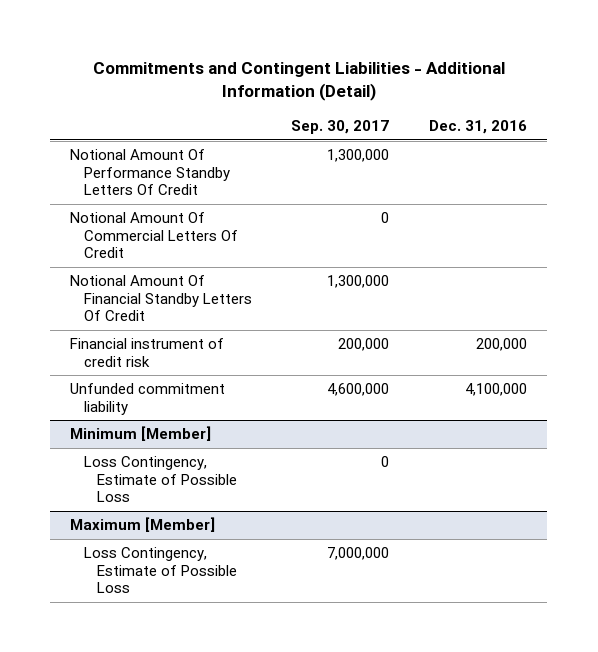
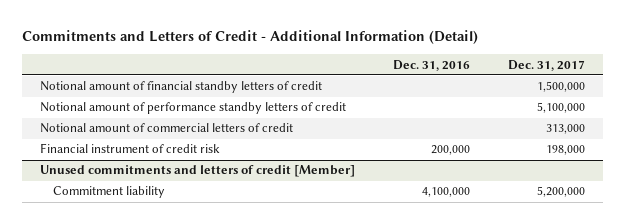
- Commitments and Contingent Liabilities - Additional Information (Detail)
+ Commitments and Letters of Credit - Additional Information (Detail)
- | Sep. 30, 2017 | Dec. 31, 2016
+ | Dec. 31, 2016 | Dec. 31, 2017
- Notional Amount Of Performance Standby Letters Of Credit | 1,300,000 |
- Notional Amount Of Commercial Letters Of Credit | 0 |
- Notional Amount Of Financial Standby Letters Of Credit | 1,300,000 |
+ Notional amount of financial standby letters of credit | | 1,500,000
+ Notional amount of performance standby letters of credit | | 5,100,000
+ Notional amount of commercial letters of credit | | 313,000
- Unfunded commitment liability | 4,600,000 | 4,100,000
- Minimum [Member]
- Loss Contingency, Estimate of Possible Loss | 0 |
- Maximum [Member]
- Loss Contingency, Estimate of Possible Loss | 7,000,000 |
+ Unused commitments and letters of credit [Member]
+ Commitment liability | 4,100,000 | 5,200,000

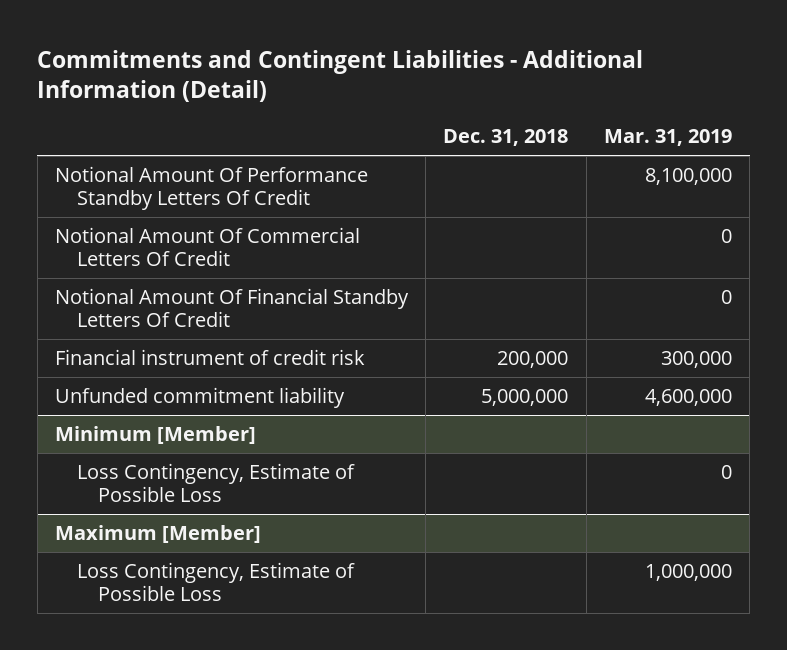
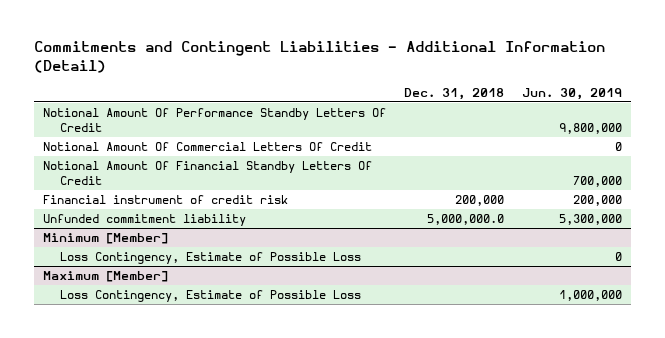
- | Dec. 31, 2018 | Mar. 31, 2019
+ | Dec. 31, 2018 | Jun. 30, 2019
- Unfunded commitment liability | 5,000,000 | 4,600,000
+ Unfunded commitment liability | 5,000,000.0 | 5,300,000

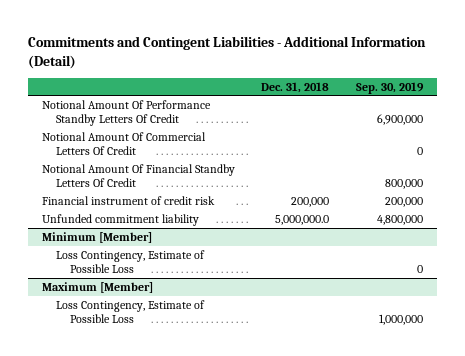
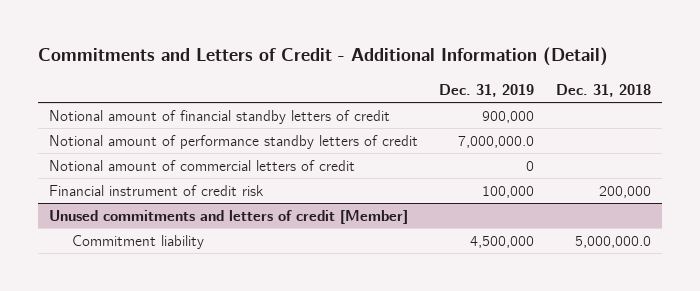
- Commitments and Contingent Liabilities - Additional Information (Detail)
+ Commitments and Letters of Credit - Additional Information (Detail)
- | Dec. 31, 2018 | Sep. 30, 2019
+ | Dec. 31, 2019 | Dec. 31, 2018
- Notional Amount Of Performance Standby Letters Of Credit | | 6,900,000
- Notional Amount Of Commercial Letters Of Credit | | 0
- Notional Amount Of Financial Standby Letters Of Credit | | 800,000
+ Notional amount of financial standby letters of credit | 900,000 |
+ Notional amount of performance standby letters of credit | 7,000,000.0 |
+ Notional amount of commercial letters of credit | 0 |
- Unfunded commitment liability | 5,000,000.0 | 4,800,000
- Minimum [Member]
- Loss Contingency, Estimate of Possible Loss | | 0
- Maximum [Member]
- Loss Contingency, Estimate of Possible Loss | | 1,000,000
+ Unused commitments and letters of credit [Member]
+ Commitment liability | 4,500,000 | 5,000,000.0

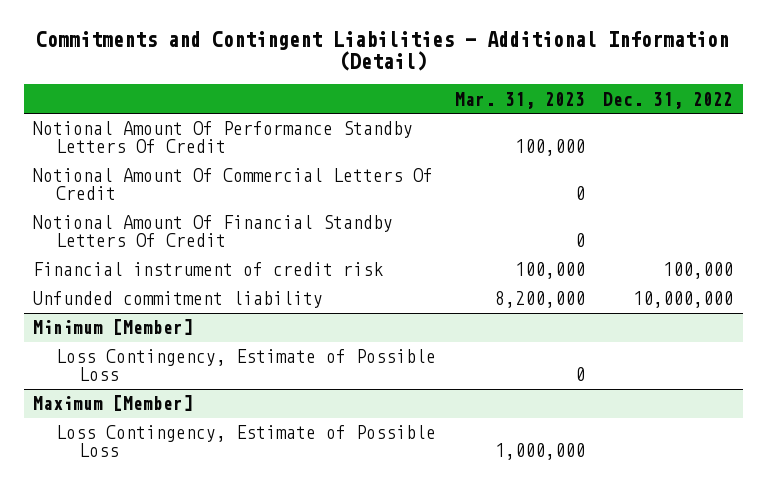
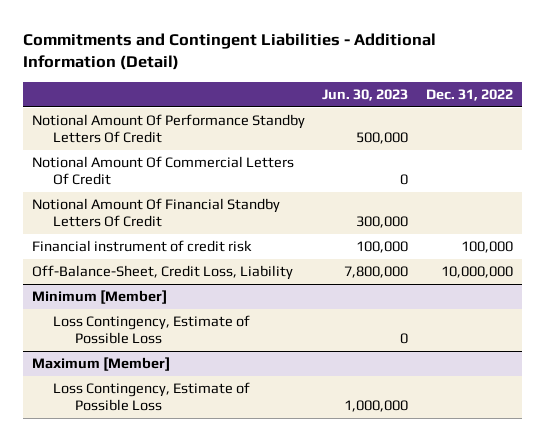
- | Mar. 31, 2023 | Dec. 31, 2022
+ | Jun. 30, 2023 | Dec. 31, 2022
- Unfunded commitment liability | 8,200,000 | 10,000,000
+ Off-Balance-Sheet, Credit Loss, Liability | 7,800,000 | 10,000,000

